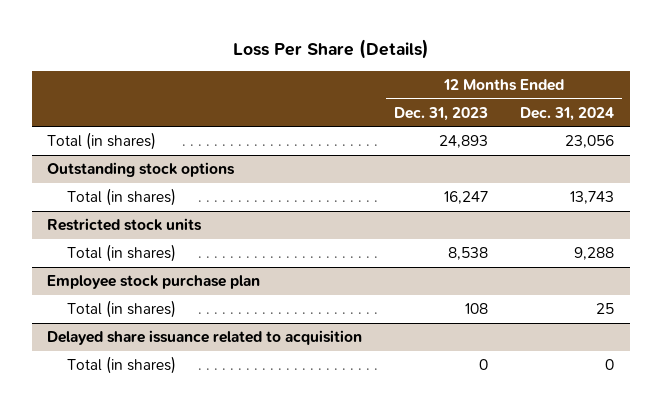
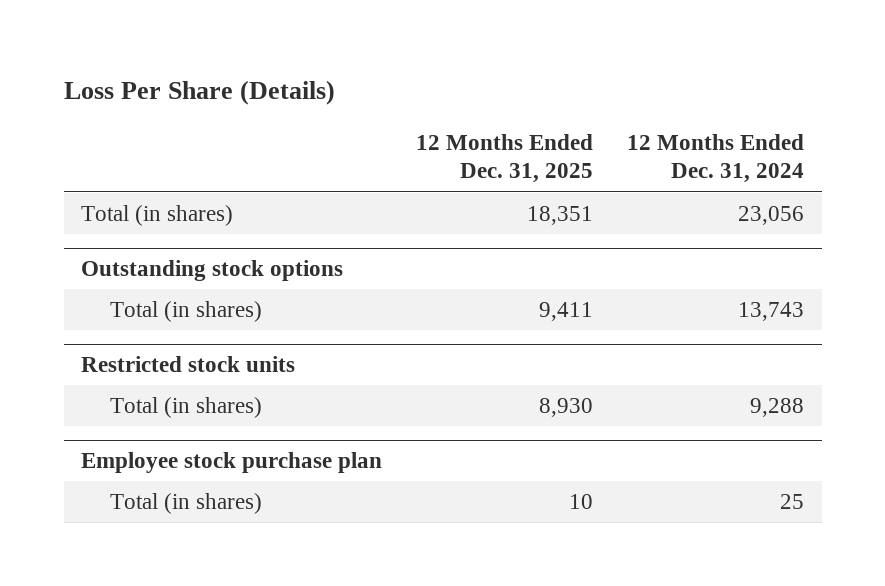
- | 12 Months Ended Dec. 31, 2023 | 12 Months Ended Dec. 31, 2024
+ | 12 Months Ended Dec. 31, 2025 | 12 Months Ended Dec. 31, 2024
- Delayed share issuance related to acquisition
- Total (in shares) | 0 | 0

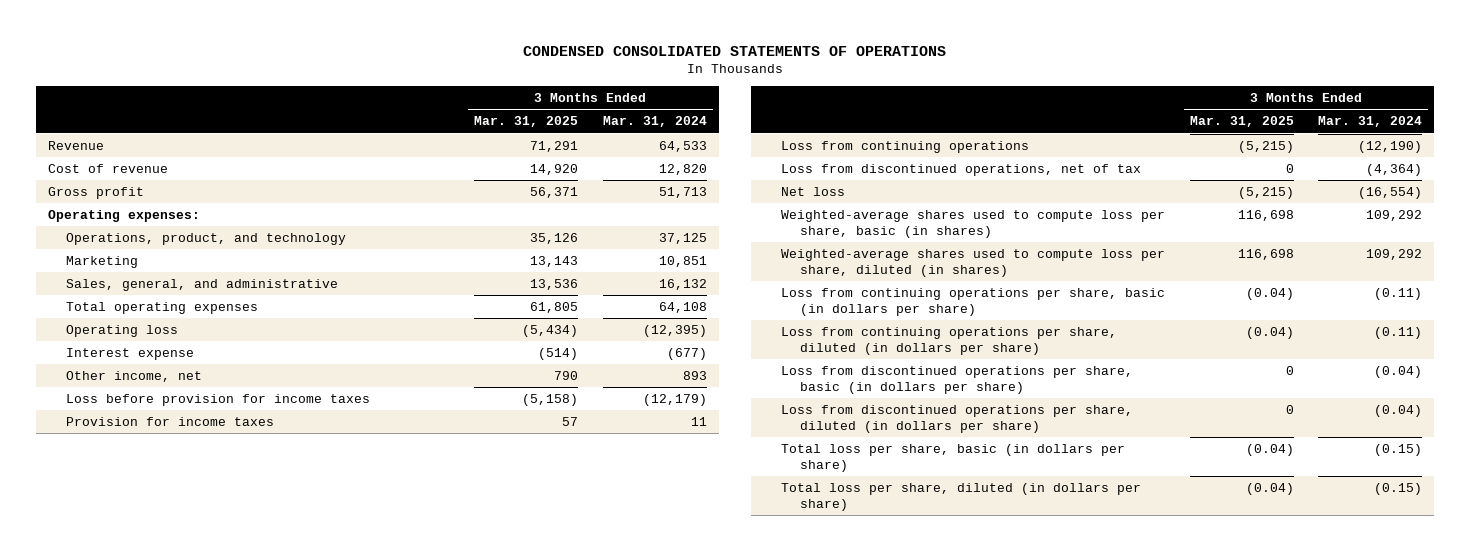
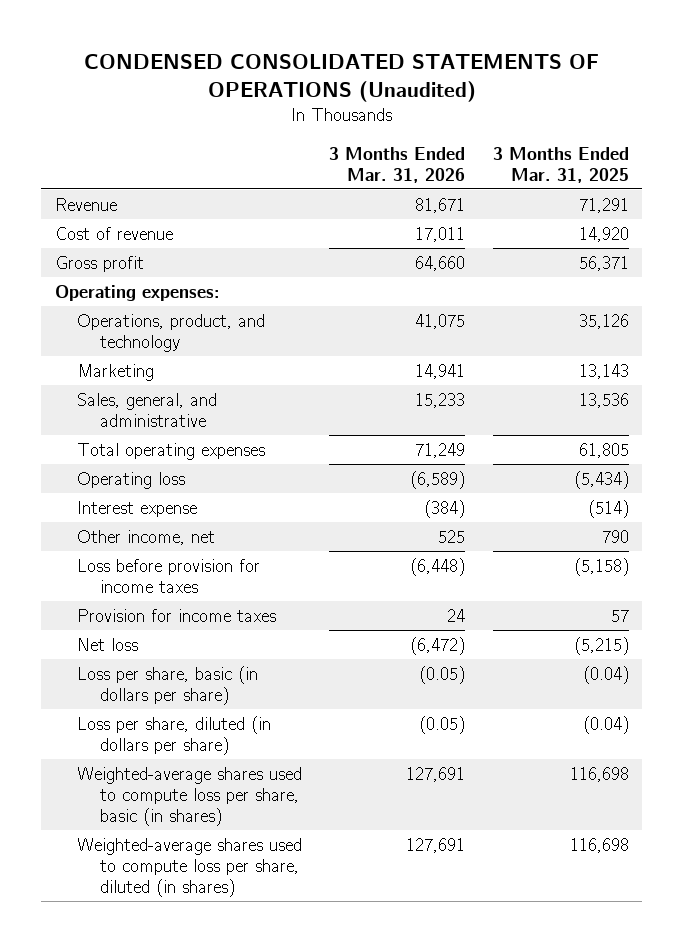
- CONDENSED CONSOLIDATED STATEMENTS OF OPERATIONS
+ CONDENSED CONSOLIDATED STATEMENTS OF OPERATIONS (Unaudited)
- | 3 Months Ended Mar. 31, 2025 | 3 Months Ended Mar. 31, 2024
+ | 3 Months Ended Mar. 31, 2026 | 3 Months Ended Mar. 31, 2025
- Loss from continuing operations | (5,215) | (12,190)
- Loss from discontinued operations, net of tax | 0 | (4,364)
+ Loss per share, basic (in dollars per share) | (0.05) | (0.04)
+ Loss per share, diluted (in dollars per share) | (0.05) | (0.04)
- Loss from continuing operations per share, basic (in dollars per share) | (0.04) | (0.11)
- Loss from continuing operations per share, diluted (in dollars per share) | (0.04) | (0.11)
- Loss from discontinued operations per share, basic (in dollars per share) | 0 | (0.04)
- Loss from discontinued operations per share, diluted (in dollars per share) | 0 | (0.04)
- Total loss per share, basic (in dollars per share) | (0.04) | (0.15)
- Total loss per share, diluted (in dollars per share) | (0.04) | (0.15)

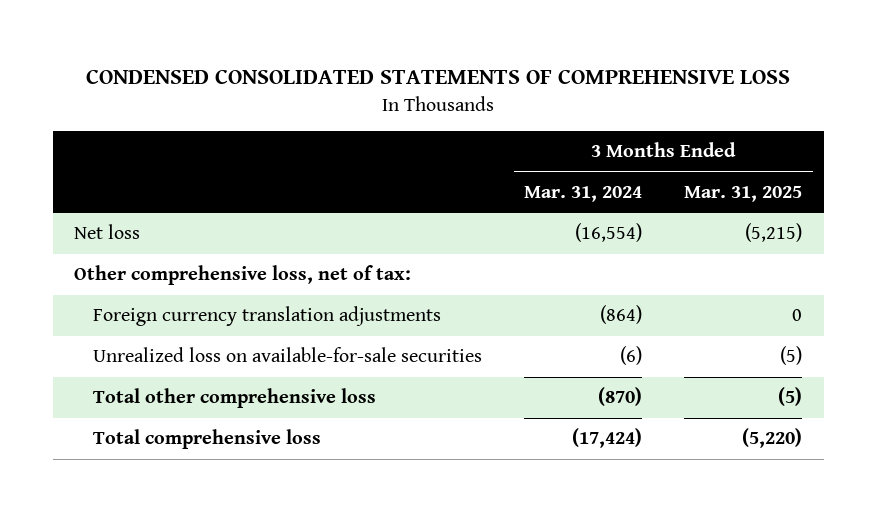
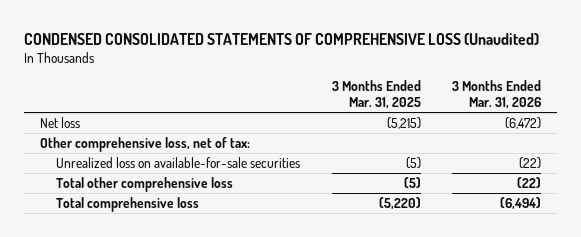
- CONDENSED CONSOLIDATED STATEMENTS OF COMPREHENSIVE LOSS
+ CONDENSED CONSOLIDATED STATEMENTS OF COMPREHENSIVE LOSS (Unaudited)
- | 3 Months Ended Mar. 31, 2024 | 3 Months Ended Mar. 31, 2025
+ | 3 Months Ended Mar. 31, 2025 | 3 Months Ended Mar. 31, 2026
- Foreign currency translation adjustments | (864) | 0

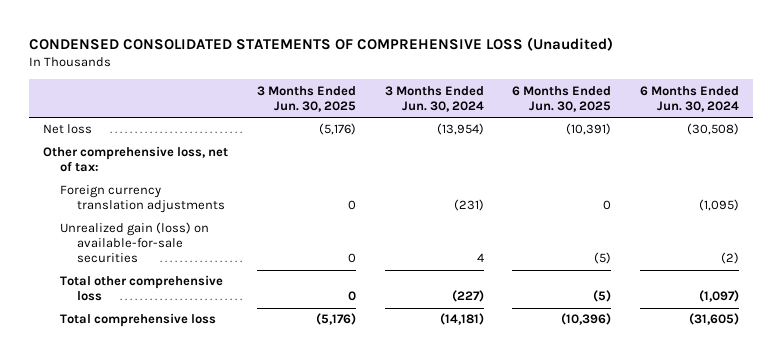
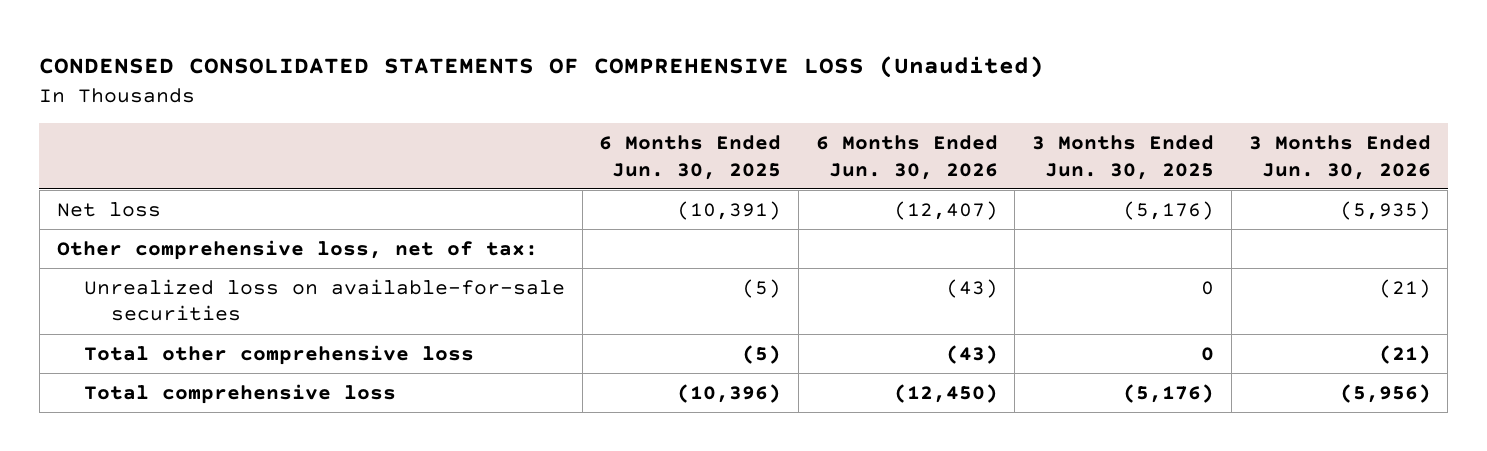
- | 3 Months Ended Jun. 30, 2025 | 3 Months Ended Jun. 30, 2024 | 6 Months Ended Jun. 30, 2025 | 6 Months Ended Jun. 30, 2024
+ | 6 Months Ended Jun. 30, 2025 | 6 Months Ended Jun. 30, 2026 | 3 Months Ended Jun. 30, 2025 | 3 Months Ended Jun. 30, 2026
- Foreign currency translation adjustments | 0 | (231) | 0 | (1,095)
- Unrealized gain (loss) on available-for-sale securities | 0 | 4 | (5) | (2)
+ Unrealized loss on available-for-sale securities | (5) | (43) | 0 | (21)

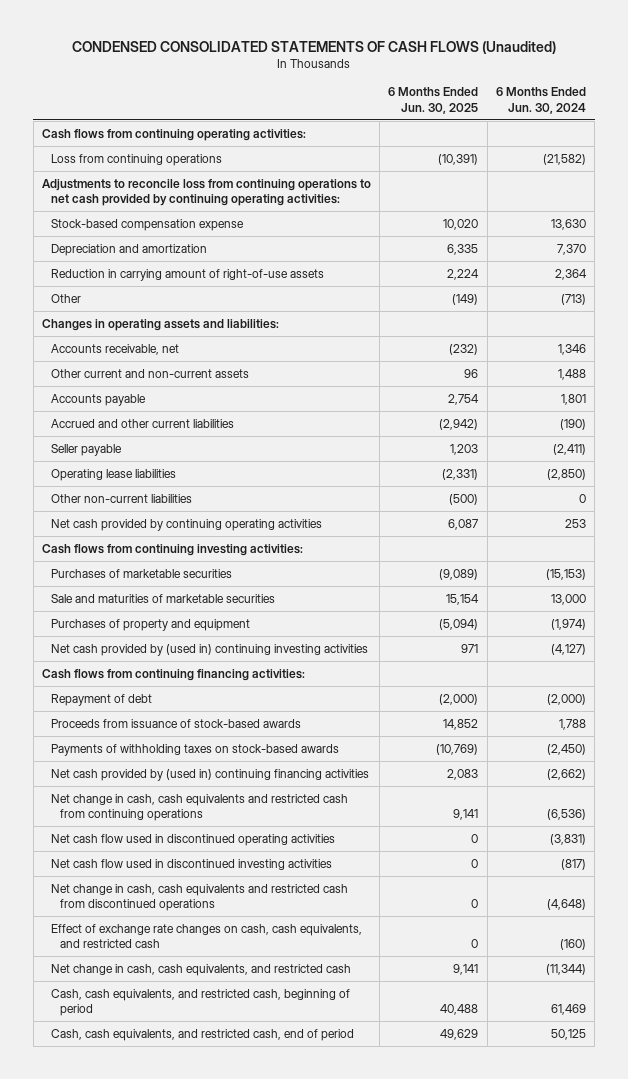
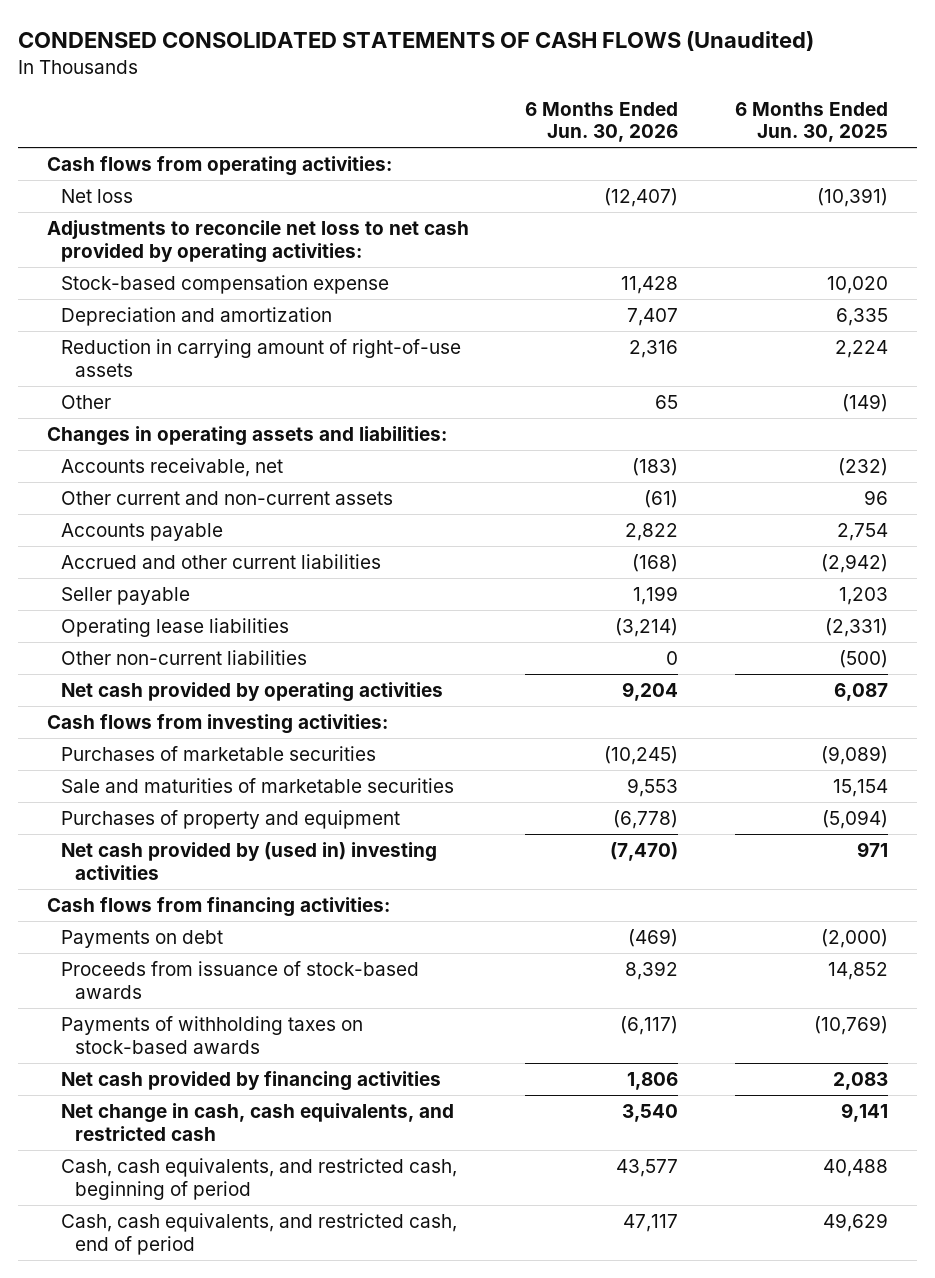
- | 6 Months Ended Jun. 30, 2025 | 6 Months Ended Jun. 30, 2024
+ | 6 Months Ended Jun. 30, 2026 | 6 Months Ended Jun. 30, 2025
- Cash flows from continuing operating activities:
- Loss from continuing operations | (10,391) | (21,582)
- Adjustments to reconcile loss from continuing operations to net cash provided by continuing operating activities:
+ Cash flows from operating activities:
+ Net loss | (12,407) | (10,391)
+ Adjustments to reconcile net loss to net cash provided by operating activities:
- Net cash provided by continuing operating activities | 6,087 | 253
- Cash flows from continuing investing activities:
+ Net cash provided by operating activities | 9,204 | 6,087
+ Cash flows from investing activities:
- Net cash provided by (used in) continuing investing activities | 971 | (4,127)
- Cash flows from continuing financing activities:
- Repayment of debt | (2,000) | (2,000)
+ Net cash provided by (used in) investing activities | (7,470) | 971
+ Cash flows from financing activities:
+ Payments on debt | (469) | (2,000)
- Net cash provided by (used in) continuing financing activities | 2,083 | (2,662)
- Net change in cash, cash equivalents and restricted cash from continuing operations | 9,141 | (6,536)
- Net cash flow used in discontinued operating activities | 0 | (3,831)
- Net cash flow used in discontinued investing activities | 0 | (817)
- Net change in cash, cash equivalents and restricted cash from discontinued operations | 0 | (4,648)
- Effect of exchange rate changes on cash, cash equivalents, and restricted cash | 0 | (160)
+ Net cash provided by financing activities | 1,806 | 2,083

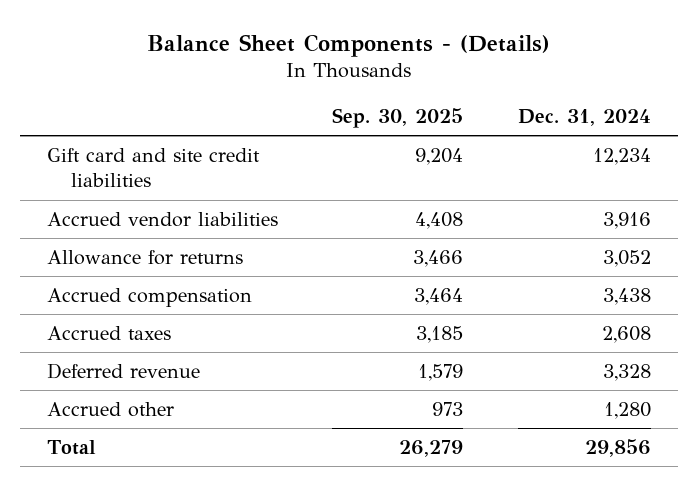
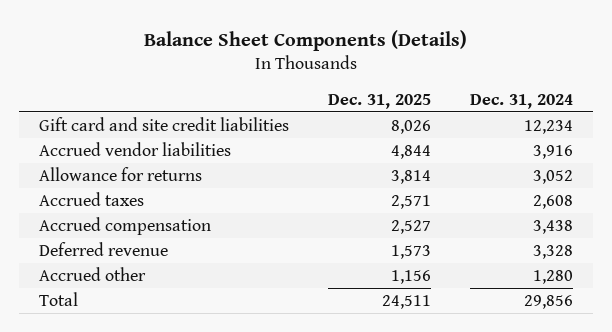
- Balance Sheet Components - (Details)
+ Balance Sheet Components (Details)
- | Sep. 30, 2025 | Dec. 31, 2024
+ | Dec. 31, 2025 | Dec. 31, 2024
moved down: Accrued compensation | 2,527 | 3,438

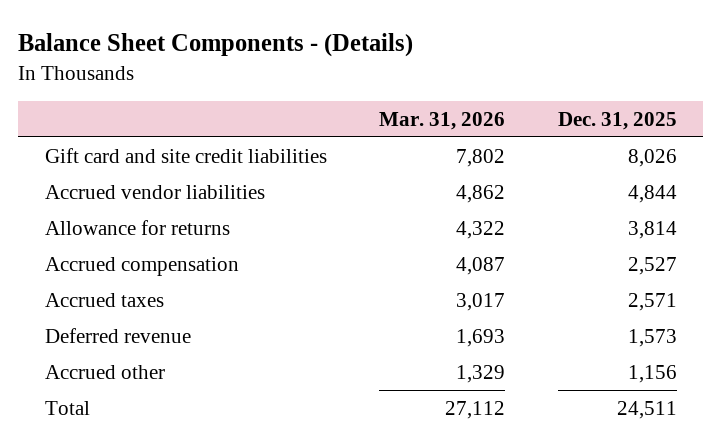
- Balance Sheet Components (Details)
+ Balance Sheet Components - (Details)
- | Dec. 31, 2025 | Dec. 31, 2024
+ | Mar. 31, 2026 | Dec. 31, 2025
moved down: Accrued taxes | 3,017 | 2,571

